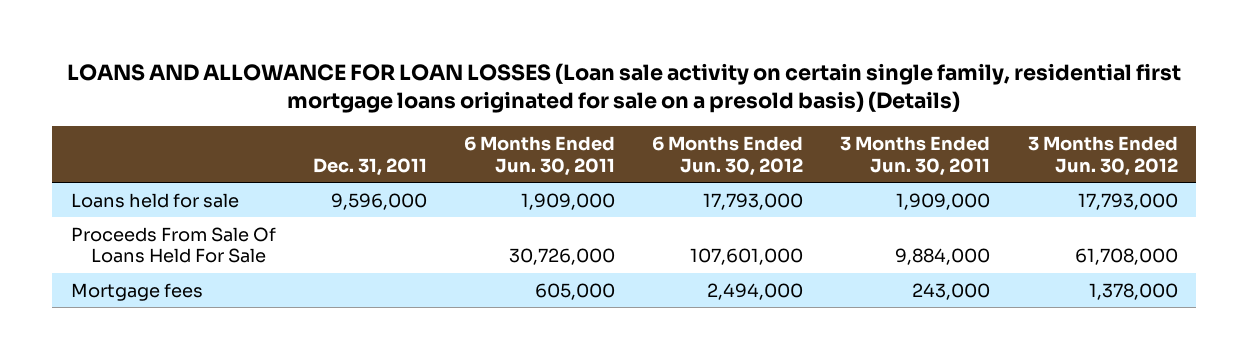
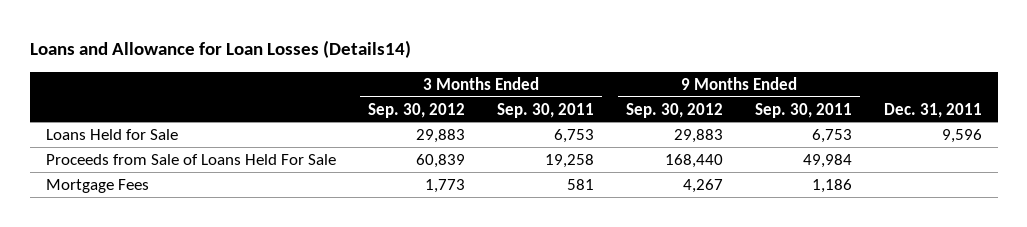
- LOANS AND ALLOWANCE FOR LOAN LOSSES (Loan sale activity on certain single family, residential first mortgage loans originated for sale on a presold basis) (Details)
+ Loans and Allowance for Loan Losses (Details14)
- | Dec. 31, 2011 | 6 Months Ended Jun. 30, 2011 | 6 Months Ended Jun. 30, 2012 | 3 Months Ended Jun. 30, 2011 | 3 Months Ended Jun. 30, 2012
+ | 3 Months Ended Sep. 30, 2012 | 3 Months Ended Sep. 30, 2011 | 9 Months Ended Sep. 30, 2012 | 9 Months Ended Sep. 30, 2011 | Dec. 31, 2011
- Loans held for sale | 9,596,000 | 1,909,000 | 17,793,000 | 1,909,000 | 17,793,000
- Proceeds From Sale Of Loans Held For Sale | | 30,726,000 | 107,601,000 | 9,884,000 | 61,708,000
- Mortgage fees | | 605,000 | 2,494,000 | 243,000 | 1,378,000
+ Loans Held for Sale | 29,883 | 6,753 | 29,883 | 6,753 | 9,596
+ Proceeds from Sale of Loans Held For Sale | 60,839 | 19,258 | 168,440 | 49,984 |
+ Mortgage Fees | 1,773 | 581 | 4,267 | 1,186 |

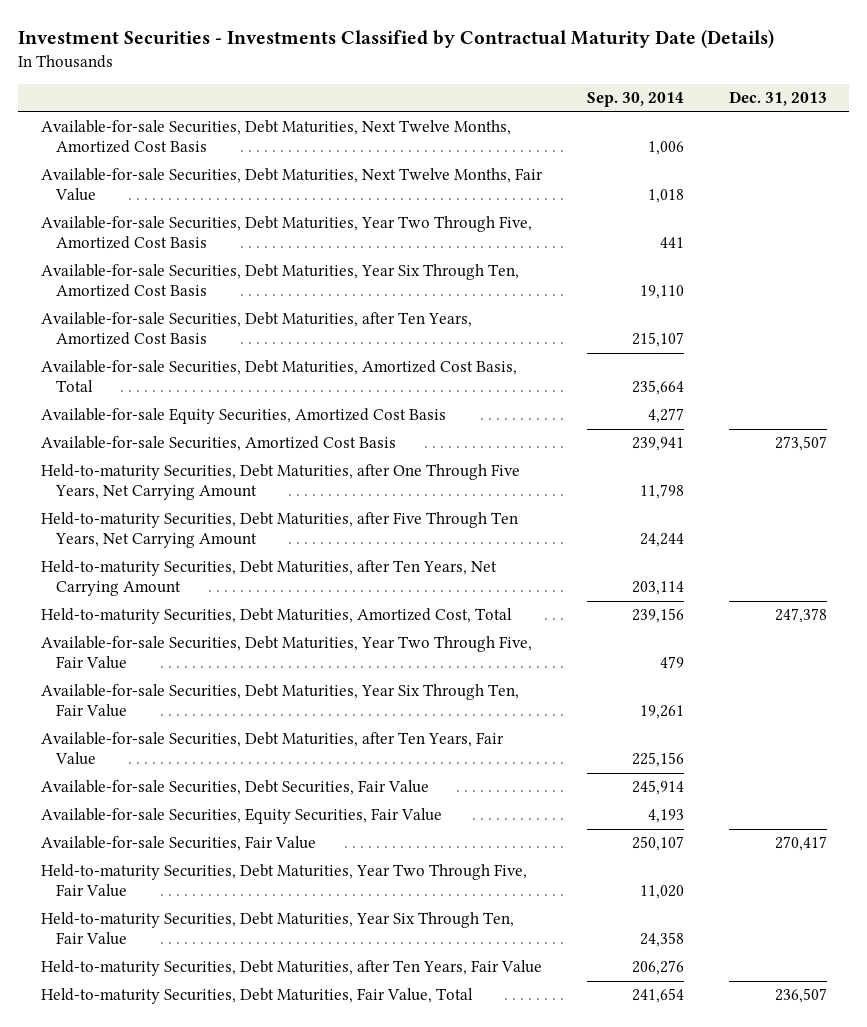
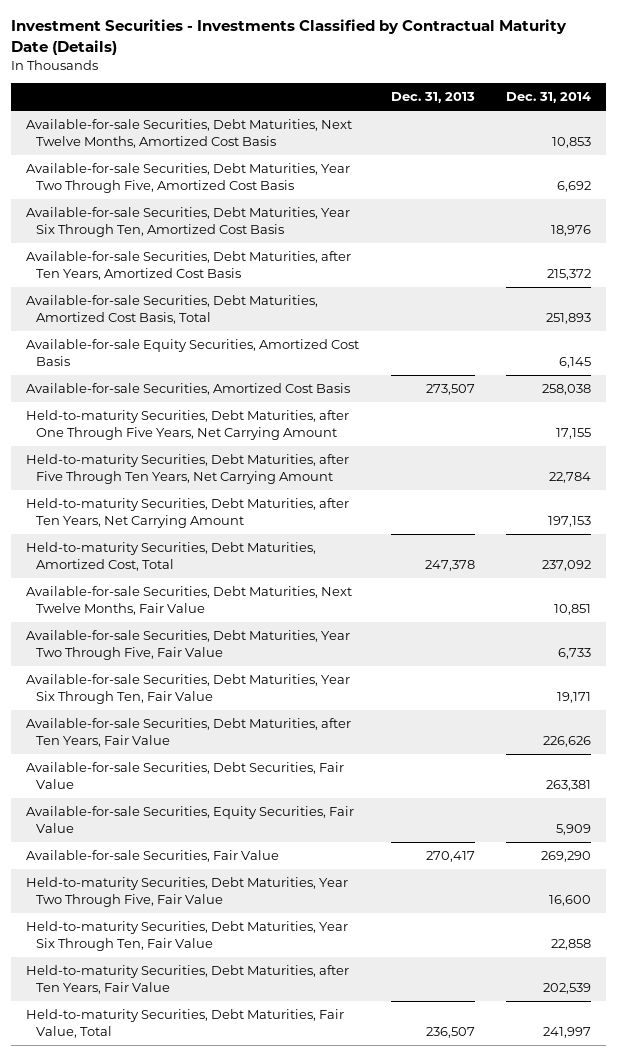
- | Sep. 30, 2014 | Dec. 31, 2013
+ | Dec. 31, 2013 | Dec. 31, 2014
moved down: Available-for-sale Securities, Debt Maturities, Next Twelve Months, Fair Value | | 10,851

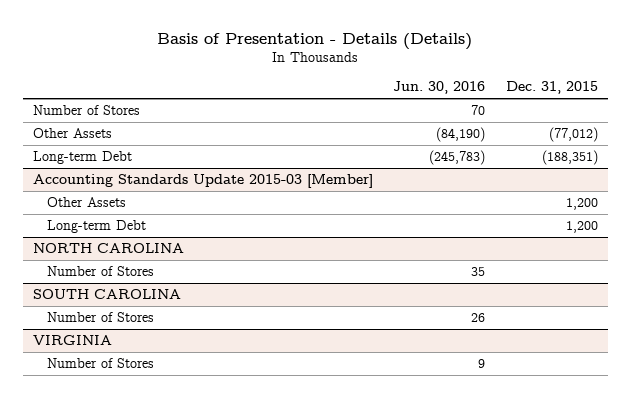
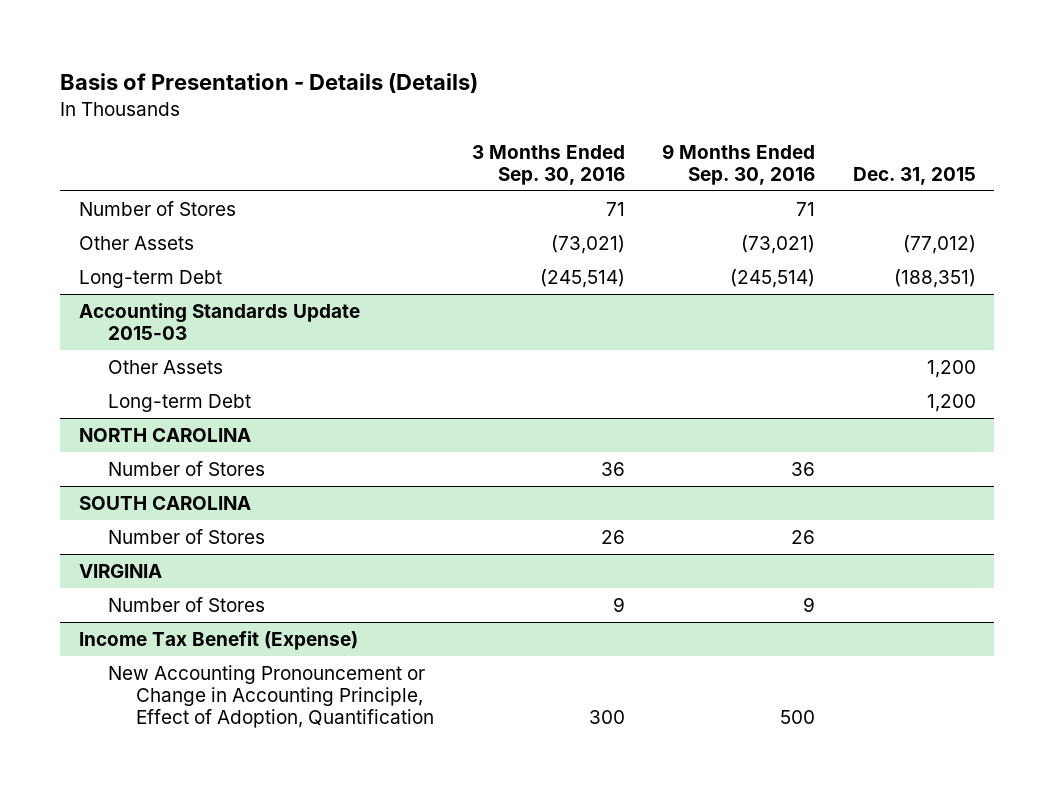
- | Jun. 30, 2016 | Dec. 31, 2015
+ | 3 Months Ended Sep. 30, 2016 | 9 Months Ended Sep. 30, 2016 | Dec. 31, 2015
- Accounting Standards Update 2015-03 [Member]
+ Accounting Standards Update 2015-03
+ Income Tax Benefit (Expense)
+ New Accounting Pronouncement or Change in Accounting Principle, Effect of Adoption, Quantification | 300 | 500 |

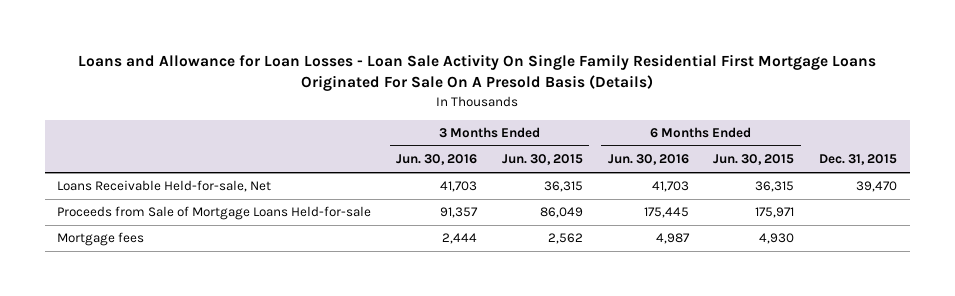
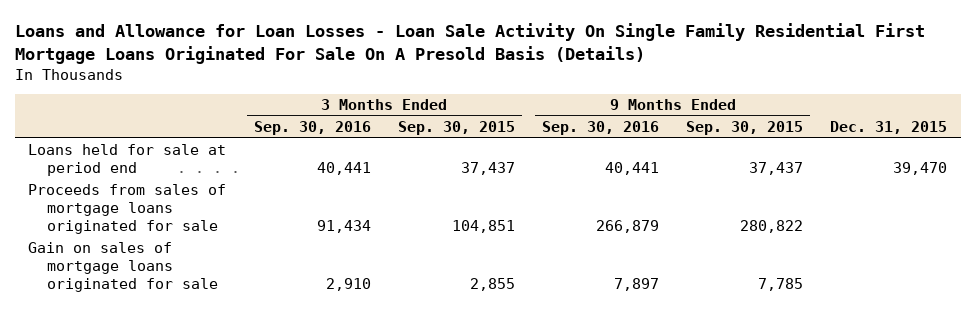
- | 3 Months Ended Jun. 30, 2016 | 3 Months Ended Jun. 30, 2015 | 6 Months Ended Jun. 30, 2016 | 6 Months Ended Jun. 30, 2015 | Dec. 31, 2015
+ | 3 Months Ended Sep. 30, 2016 | 3 Months Ended Sep. 30, 2015 | 9 Months Ended Sep. 30, 2016 | 9 Months Ended Sep. 30, 2015 | Dec. 31, 2015
- Loans Receivable Held-for-sale, Net | 41,703 | 36,315 | 41,703 | 36,315 | 39,470
- Proceeds from Sale of Mortgage Loans Held-for-sale | 91,357 | 86,049 | 175,445 | 175,971 |
- Mortgage fees | 2,444 | 2,562 | 4,987 | 4,930 |
+ Loans held for sale at period end | 40,441 | 37,437 | 40,441 | 37,437 | 39,470
+ Proceeds from sales of mortgage loans originated for sale | 91,434 | 104,851 | 266,879 | 280,822 |
+ Gain on sales of mortgage loans originated for sale | 2,910 | 2,855 | 7,897 | 7,785 |

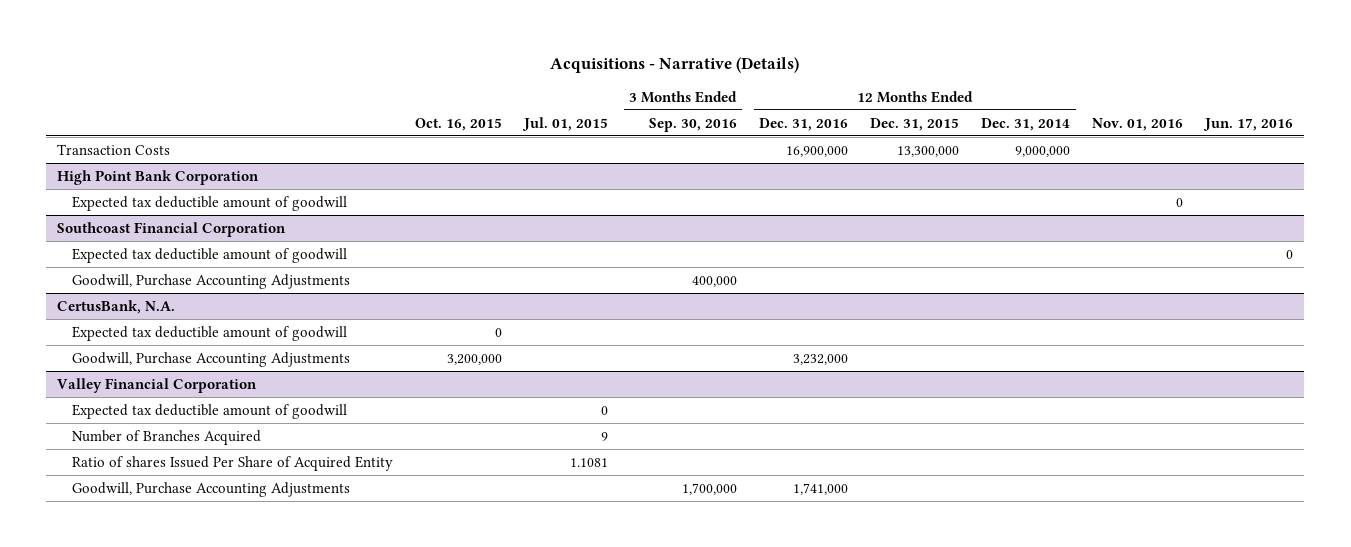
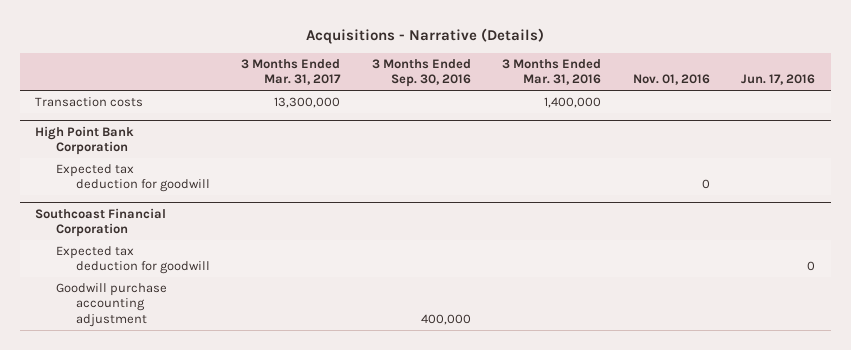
- | Oct. 16, 2015 | Jul. 01, 2015 | 3 Months Ended Sep. 30, 2016 | 12 Months Ended Dec. 31, 2016 | 12 Months Ended Dec. 31, 2015 | 12 Months Ended Dec. 31, 2014 | Nov. 01, 2016 | Jun. 17, 2016
+ | 3 Months Ended Mar. 31, 2017 | 3 Months Ended Sep. 30, 2016 | 3 Months Ended Mar. 31, 2016 | Nov. 01, 2016 | Jun. 17, 2016
- Transaction Costs | | | | 16,900,000 | 13,300,000 | 9,000,000 | |
+ Transaction costs | 13,300,000 | | 1,400,000 | |
@ High Point Bank Corporation
- Expected tax deductible amount of goodwill | | | | | | | 0 |
+ Expected tax deduction for goodwill | | | | 0 |
@ Southcoast Financial Corporation
- Expected tax deductible amount of goodwill | | | | | | | | 0
- Goodwill, Purchase Accounting Adjustments | | | 400,000 | | | | |
- CertusBank, N.A.
- Expected tax deductible amount of goodwill | 0 | | | | | | |
- Goodwill, Purchase Accounting Adjustments | 3,200,000 | | | 3,232,000 | | | |
- Valley Financial Corporation
- Expected tax deductible amount of goodwill | | 0 | | | | | |
- Number of Branches Acquired | | 9 | | | | | |
- Ratio of shares Issued Per Share of Acquired Entity | | 1.1081 | | | | | |
- Goodwill, Purchase Accounting Adjustments | | | 1,700,000 | 1,741,000 | | | |
@ Southcoast Financial Corporation
+ Expected tax deduction for goodwill | | | | | 0
+ Goodwill purchase accounting adjustment | | 400,000 | | |

